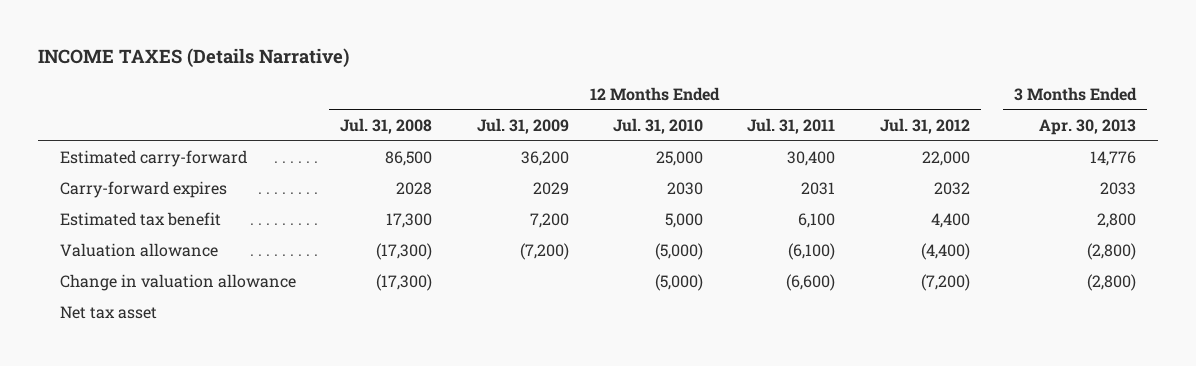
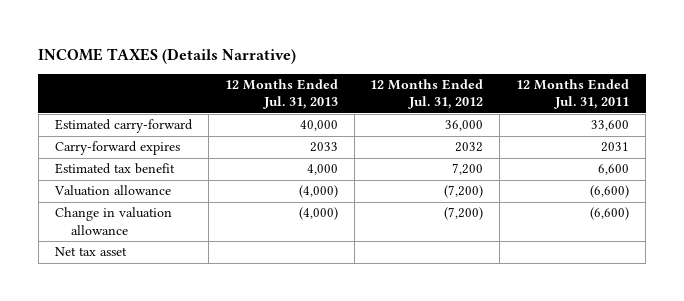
- | 12 Months Ended Jul. 31, 2008 | 12 Months Ended Jul. 31, 2009 | 12 Months Ended Jul. 31, 2010 | 12 Months Ended Jul. 31, 2011 | 12 Months Ended Jul. 31, 2012 | 3 Months Ended Apr. 30, 2013
+ | 12 Months Ended Jul. 31, 2013 | 12 Months Ended Jul. 31, 2012 | 12 Months Ended Jul. 31, 2011
- Estimated carry-forward | 86,500 | 36,200 | 25,000 | 30,400 | 22,000 | 14,776
+ Estimated carry-forward | 40,000 | 36,000 | 33,600
- Estimated tax benefit | 17,300 | 7,200 | 5,000 | 6,100 | 4,400 | 2,800
- Valuation allowance | (17,300) | (7,200) | (5,000) | (6,100) | (4,400) | (2,800)
+ Estimated tax benefit | 4,000 | 7,200 | 6,600
+ Valuation allowance | (4,000) | (7,200) | (6,600)

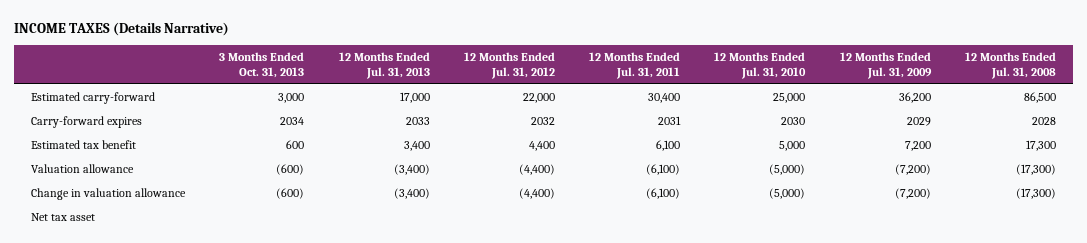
- | 12 Months Ended Jul. 31, 2013 | 12 Months Ended Jul. 31, 2012 | 12 Months Ended Jul. 31, 2011
+ | 3 Months Ended Oct. 31, 2013 | 12 Months Ended Jul. 31, 2013 | 12 Months Ended Jul. 31, 2012 | 12 Months Ended Jul. 31, 2011 | 12 Months Ended Jul. 31, 2010 | 12 Months Ended Jul. 31, 2009 | 12 Months Ended Jul. 31, 2008
- Estimated carry-forward | 40,000 | 36,000 | 33,600
+ Estimated carry-forward | 3,000 | 17,000 | 22,000 | 30,400 | 25,000 | 36,200 | 86,500
- Estimated tax benefit | 4,000 | 7,200 | 6,600
- Valuation allowance | (4,000) | (7,200) | (6,600)
- Change in valuation allowance | (4,000) | (7,200) | (6,600)
+ Estimated tax benefit | 600 | 3,400 | 4,400 | 6,100 | 5,000 | 7,200 | 17,300
+ Valuation allowance | (600) | (3,400) | (4,400) | (6,100) | (5,000) | (7,200) | (17,300)
+ Change in valuation allowance | (600) | (3,400) | (4,400) | (6,100) | (5,000) | (7,200) | (17,300)

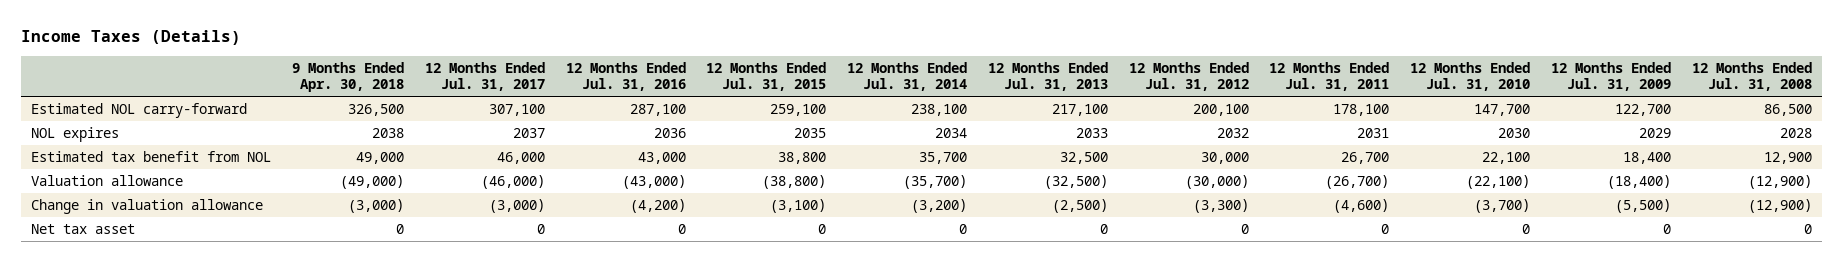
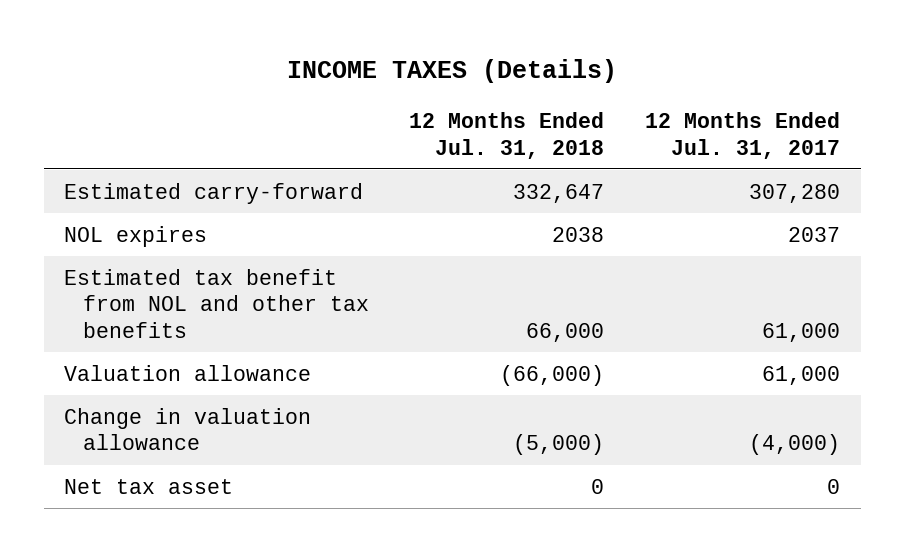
- Income Taxes (Details)
+ INCOME TAXES (Details)
- | 9 Months Ended Apr. 30, 2018 | 12 Months Ended Jul. 31, 2017 | 12 Months Ended Jul. 31, 2016 | 12 Months Ended Jul. 31, 2015 | 12 Months Ended Jul. 31, 2014 | 12 Months Ended Jul. 31, 2013 | 12 Months Ended Jul. 31, 2012 | 12 Months Ended Jul. 31, 2011 | 12 Months Ended Jul. 31, 2010 | 12 Months Ended Jul. 31, 2009 | 12 Months Ended Jul. 31, 2008
+ | 12 Months Ended Jul. 31, 2018 | 12 Months Ended Jul. 31, 2017
- Estimated NOL carry-forward | 326,500 | 307,100 | 287,100 | 259,100 | 238,100 | 217,100 | 200,100 | 178,100 | 147,700 | 122,700 | 86,500
+ Estimated carry-forward | 332,647 | 307,280
- Estimated tax benefit from NOL | 49,000 | 46,000 | 43,000 | 38,800 | 35,700 | 32,500 | 30,000 | 26,700 | 22,100 | 18,400 | 12,900
- Valuation allowance | (49,000) | (46,000) | (43,000) | (38,800) | (35,700) | (32,500) | (30,000) | (26,700) | (22,100) | (18,400) | (12,900)
- Change in valuation allowance | (3,000) | (3,000) | (4,200) | (3,100) | (3,200) | (2,500) | (3,300) | (4,600) | (3,700) | (5,500) | (12,900)
+ Estimated tax benefit from NOL and other tax benefits | 66,000 | 61,000
+ Valuation allowance | (66,000) | 61,000
+ Change in valuation allowance | (5,000) | (4,000)

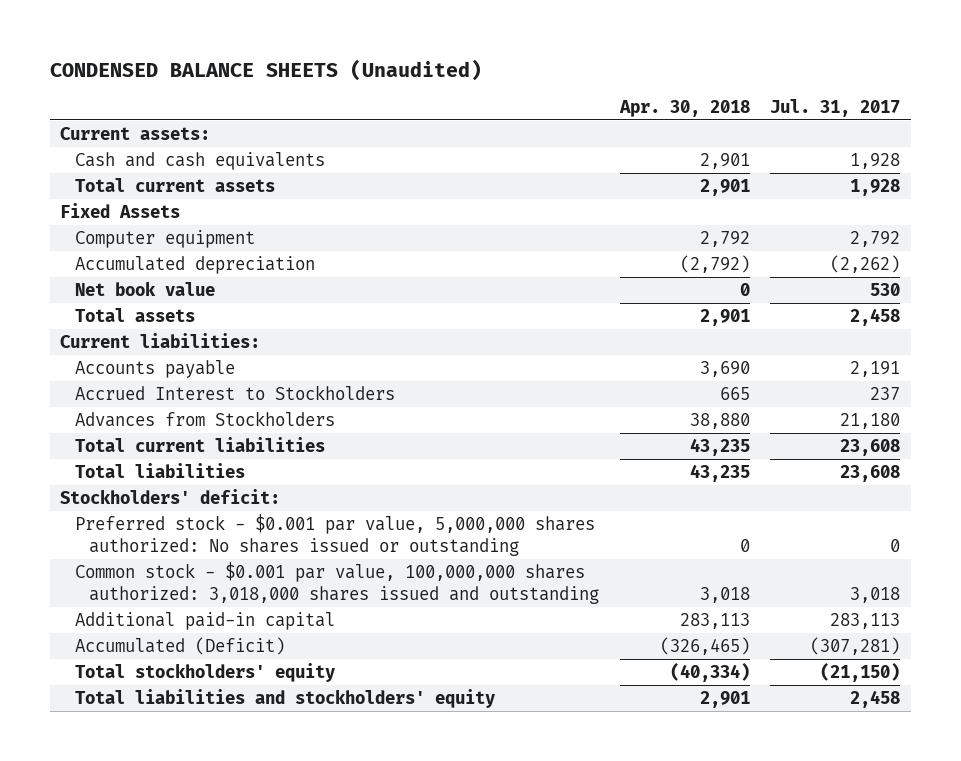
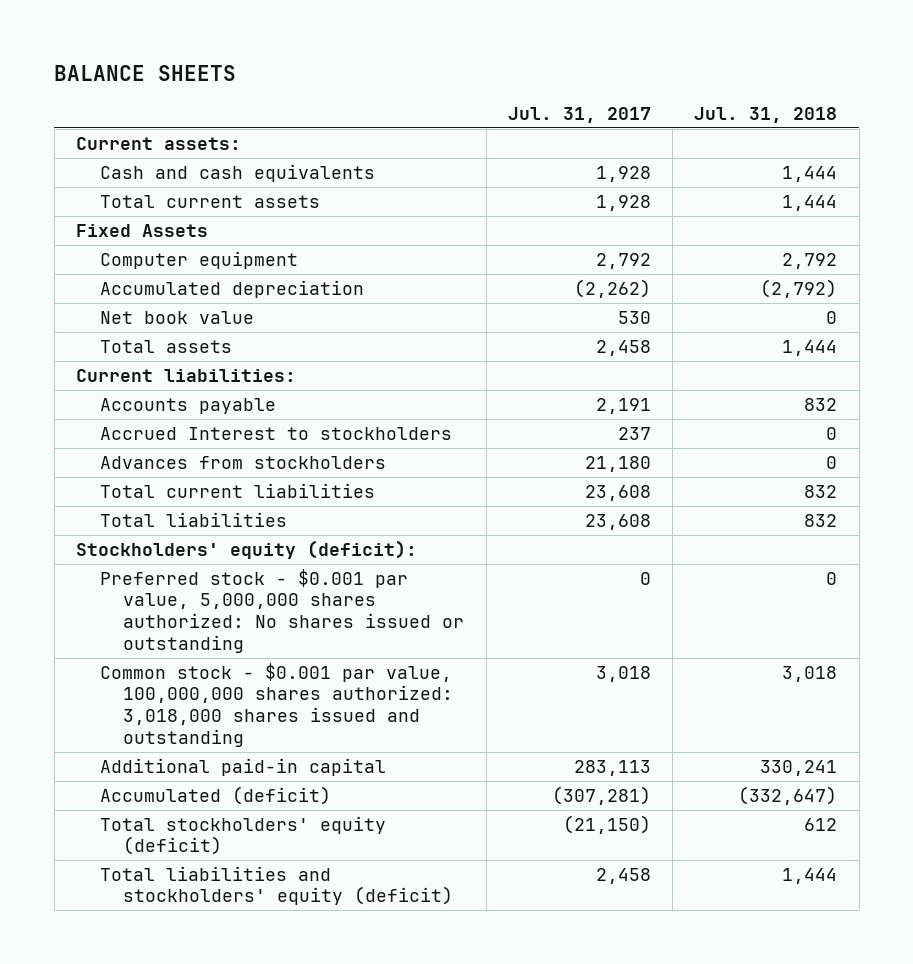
- CONDENSED BALANCE SHEETS (Unaudited)
+ BALANCE SHEETS
- | Apr. 30, 2018 | Jul. 31, 2017
+ | Jul. 31, 2017 | Jul. 31, 2018
- Accrued Interest to Stockholders | 665 | 237
- Advances from Stockholders | 38,880 | 21,180
+ Accrued Interest to stockholders | 237 | 0
+ Advances from stockholders | 21,180 | 0
- Stockholders' deficit:
+ Stockholders' equity (deficit):
- Accumulated (Deficit) | (326,465) | (307,281)
- Total stockholders' equity | (40,334) | (21,150)
- Total liabilities and stockholders' equity | 2,901 | 2,458
+ Accumulated (deficit) | (307,281) | (332,647)
+ Total stockholders' equity (deficit) | (21,150) | 612
+ Total liabilities and stockholders' equity (deficit) | 2,458 | 1,444

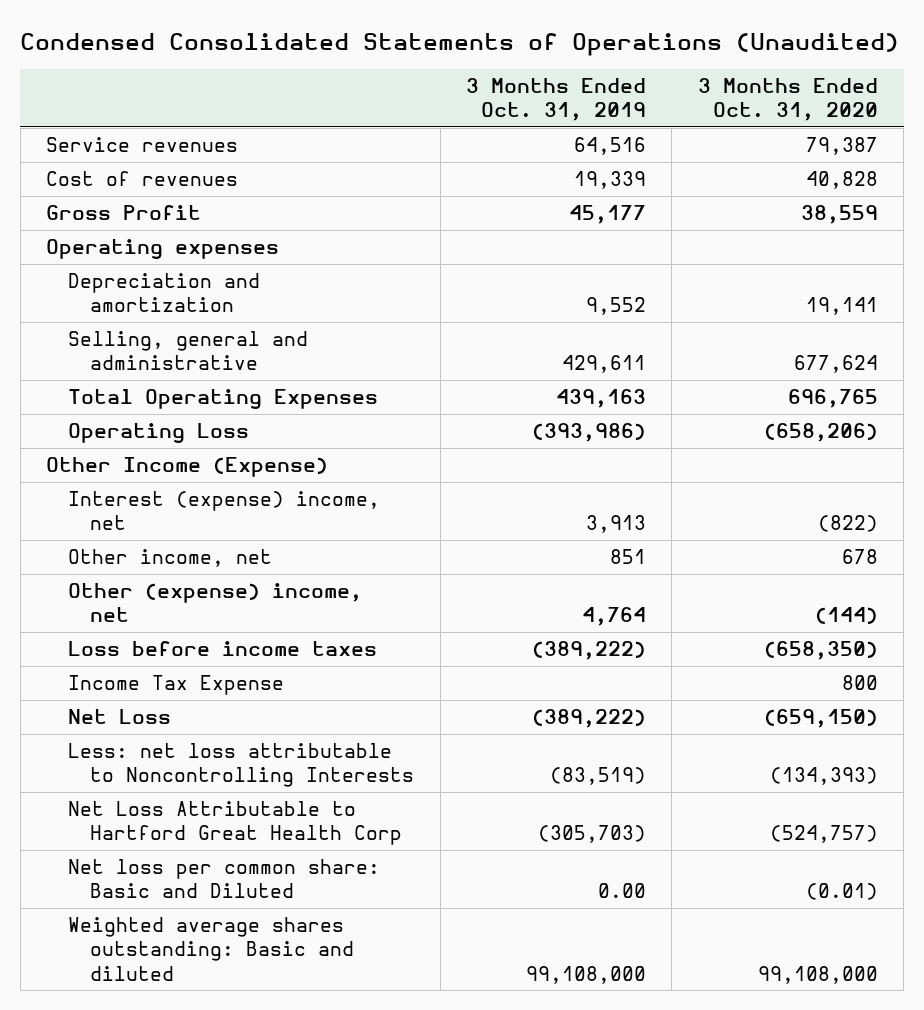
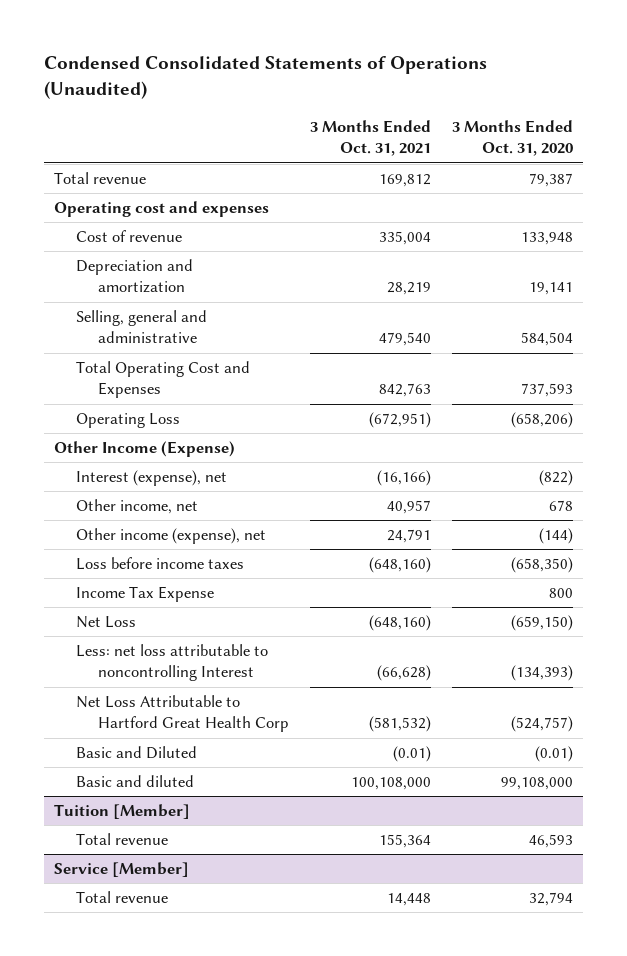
- | 3 Months Ended Oct. 31, 2019 | 3 Months Ended Oct. 31, 2020
+ | 3 Months Ended Oct. 31, 2021 | 3 Months Ended Oct. 31, 2020
- Service revenues | 64,516 | 79,387
- Cost of revenues | 19,339 | 40,828
- Gross Profit | 45,177 | 38,559
- Operating expenses
+ Total revenue | 169,812 | 79,387
+ Operating cost and expenses
+ Cost of revenue | 335,004 | 133,948
- Selling, general and administrative | 429,611 | 677,624
- Total Operating Expenses | 439,163 | 696,765
+ Selling, general and administrative | 479,540 | 584,504
+ Total Operating Cost and Expenses | 842,763 | 737,593
- Interest (expense) income, net | 3,913 | (822)
+ Interest (expense), net | (16,166) | (822)
- Other (expense) income, net | 4,764 | (144)
+ Other income (expense), net | 24,791 | (144)
- Less: net loss attributable to Noncontrolling Interests | (83,519) | (134,393)
+ Less: net loss attributable to noncontrolling Interest | (66,628) | (134,393)
- Net loss per common share: Basic and Diluted | 0.00 | (0.01)
- Weighted average shares outstanding: Basic and diluted | 99,108,000 | 99,108,000
+ Basic and Diluted | (0.01) | (0.01)
+ Basic and diluted | 100,108,000 | 99,108,000
+ Tuition [Member]
+ Total revenue | 155,364 | 46,593
+ Service [Member]
+ Total revenue | 14,448 | 32,794

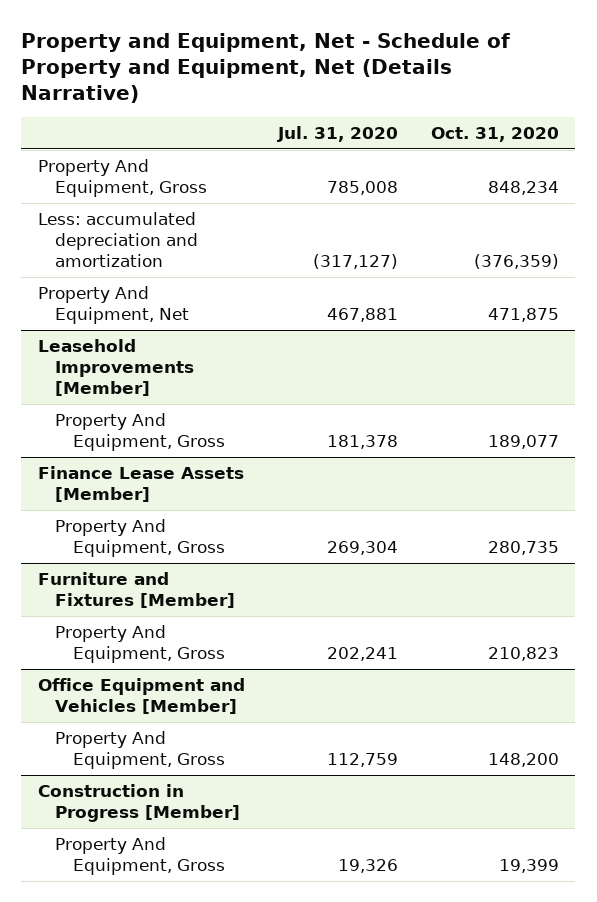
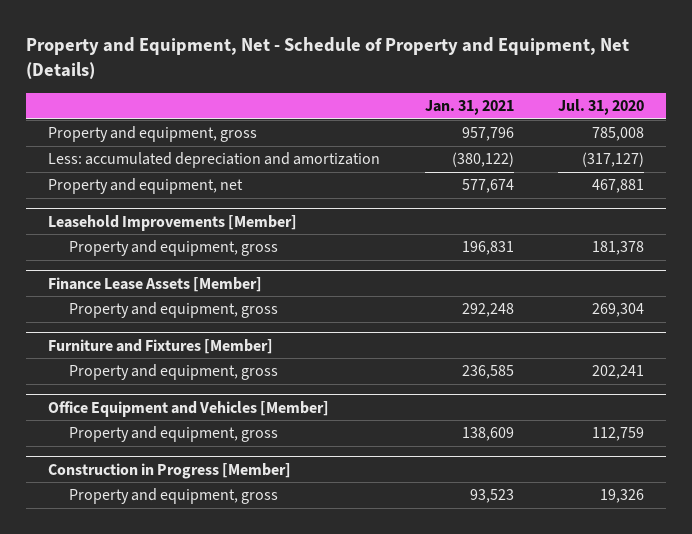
- Property and Equipment, Net - Schedule of Property and Equipment, Net (Details Narrative)
+ Property and Equipment, Net - Schedule of Property and Equipment, Net (Details)
- | Jul. 31, 2020 | Oct. 31, 2020
+ | Jan. 31, 2021 | Jul. 31, 2020
- Property And Equipment, Gross | 785,008 | 848,234
+ Property and equipment, gross | 957,796 | 785,008
- Property And Equipment, Net | 467,881 | 471,875
+ Property and equipment, net | 577,674 | 467,881
@ Leasehold Improvements [Member]
- Property And Equipment, Gross | 181,378 | 189,077
+ Property and equipment, gross | 196,831 | 181,378
@ Finance Lease Assets [Member]
- Property And Equipment, Gross | 269,304 | 280,735
+ Property and equipment, gross | 292,248 | 269,304
@ Furniture and Fixtures [Member]
- Property And Equipment, Gross | 202,241 | 210,823
+ Property and equipment, gross | 236,585 | 202,241
@ Office Equipment and Vehicles [Member]
- Property And Equipment, Gross | 112,759 | 148,200
+ Property and equipment, gross | 138,609 | 112,759
@ Construction in Progress [Member]
- Property And Equipment, Gross | 19,326 | 19,399
+ Property and equipment, gross | 93,523 | 19,326

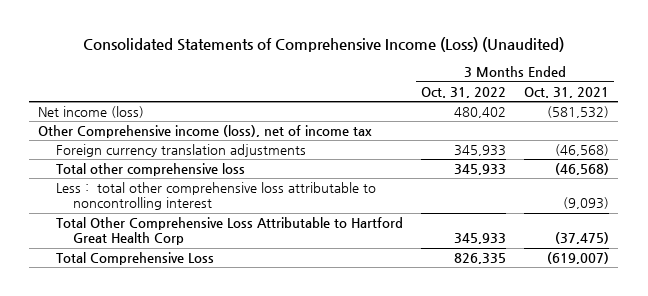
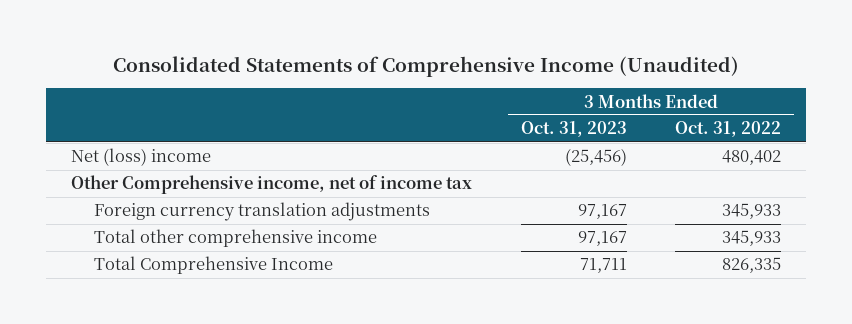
- Consolidated Statements of Comprehensive Income (Loss) (Unaudited)
+ Consolidated Statements of Comprehensive Income (Unaudited)
- | 3 Months Ended Oct. 31, 2022 | 3 Months Ended Oct. 31, 2021
+ | 3 Months Ended Oct. 31, 2023 | 3 Months Ended Oct. 31, 2022
- Net income (loss) | 480,402 | (581,532)
- Other Comprehensive income (loss), net of income tax
+ Net (loss) income | (25,456) | 480,402
+ Other Comprehensive income, net of income tax
- Total other comprehensive loss | 345,933 | (46,568)
- Less： total other comprehensive loss attributable to noncontrolling interest | | (9,093)
- Total Other Comprehensive Loss Attributable to Hartford Great Health Corp | 345,933 | (37,475)
- Total Comprehensive Loss | 826,335 | (619,007)
+ Total other comprehensive income | 97,167 | 345,933
+ Total Comprehensive Income | 71,711 | 826,335

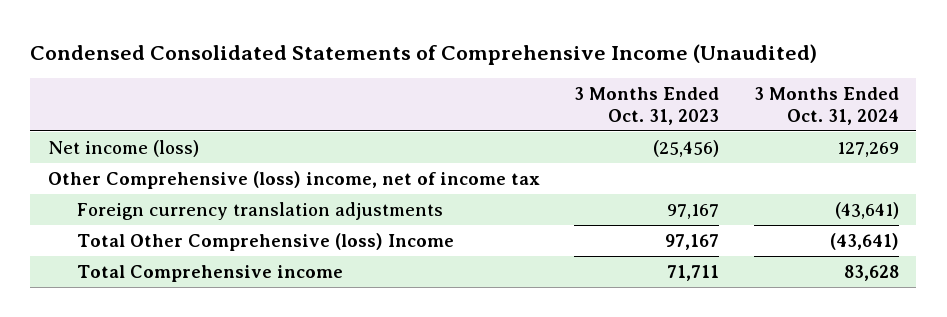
- Consolidated Statements of Comprehensive Income (Unaudited)
+ Condensed Consolidated Statements of Comprehensive Income (Unaudited)
- | 3 Months Ended Oct. 31, 2023 | 3 Months Ended Oct. 31, 2022
+ | 3 Months Ended Oct. 31, 2023 | 3 Months Ended Oct. 31, 2024
- Net (loss) income | (25,456) | 480,402
- Other Comprehensive income, net of income tax
+ Net income (loss) | (25,456) | 127,269
+ Other Comprehensive (loss) income, net of income tax
- Total other comprehensive income | 97,167 | 345,933
- Total Comprehensive Income | 71,711 | 826,335
+ Total Other Comprehensive (loss) Income | 97,167 | (43,641)
+ Total Comprehensive income | 71,711 | 83,628

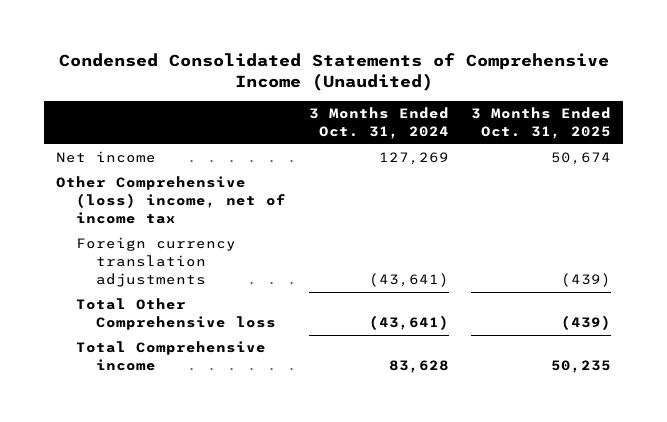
- | 3 Months Ended Oct. 31, 2023 | 3 Months Ended Oct. 31, 2024
+ | 3 Months Ended Oct. 31, 2024 | 3 Months Ended Oct. 31, 2025
- Net income (loss) | (25,456) | 127,269
+ Net income | 127,269 | 50,674
- Total Other Comprehensive (loss) Income | 97,167 | (43,641)
+ Total Other Comprehensive loss | (43,641) | (439)

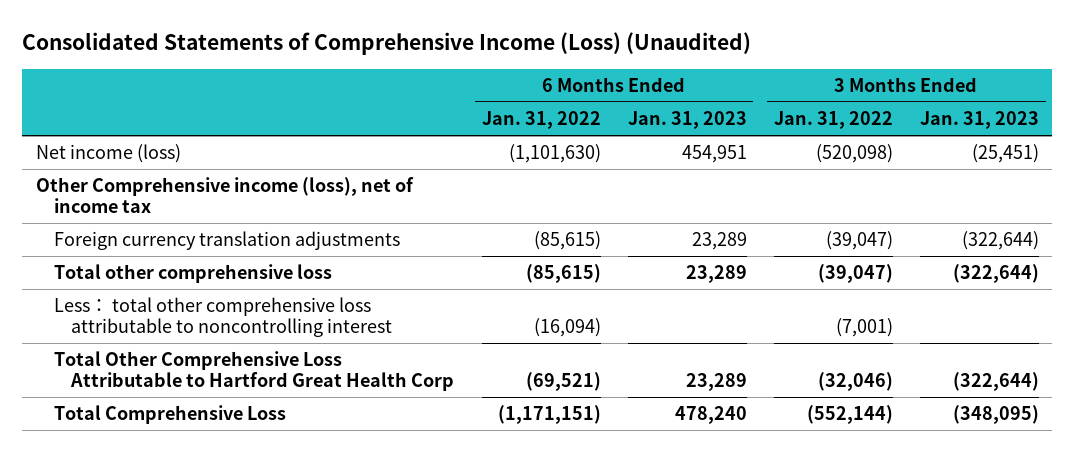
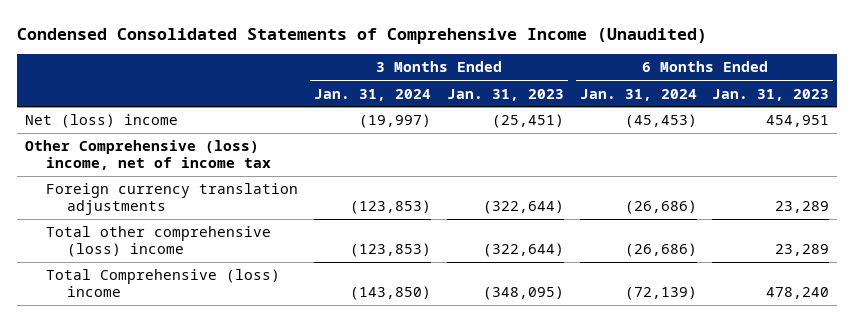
- Consolidated Statements of Comprehensive Income (Loss) (Unaudited)
+ Condensed Consolidated Statements of Comprehensive Income (Unaudited)
- | 6 Months Ended Jan. 31, 2022 | 6 Months Ended Jan. 31, 2023 | 3 Months Ended Jan. 31, 2022 | 3 Months Ended Jan. 31, 2023
+ | 3 Months Ended Jan. 31, 2024 | 3 Months Ended Jan. 31, 2023 | 6 Months Ended Jan. 31, 2024 | 6 Months Ended Jan. 31, 2023
- Net income (loss) | (1,101,630) | 454,951 | (520,098) | (25,451)
- Other Comprehensive income (loss), net of income tax
+ Net (loss) income | (19,997) | (25,451) | (45,453) | 454,951
+ Other Comprehensive (loss) income, net of income tax
- Total other comprehensive loss | (85,615) | 23,289 | (39,047) | (322,644)
- Less： total other comprehensive loss attributable to noncontrolling interest | (16,094) | | (7,001) |
- Total Other Comprehensive Loss Attributable to Hartford Great Health Corp | (69,521) | 23,289 | (32,046) | (322,644)
- Total Comprehensive Loss | (1,171,151) | 478,240 | (552,144) | (348,095)
+ Total other comprehensive (loss) income | (123,853) | (322,644) | (26,686) | 23,289
+ Total Comprehensive (loss) income | (143,850) | (348,095) | (72,139) | 478,240

